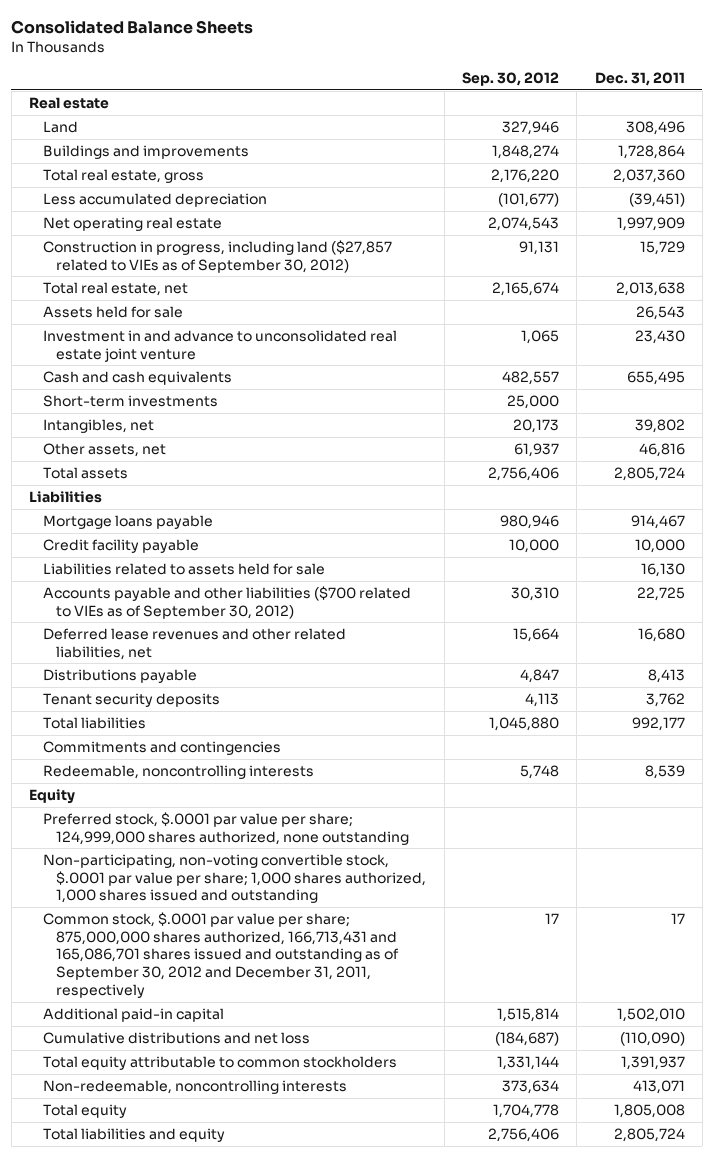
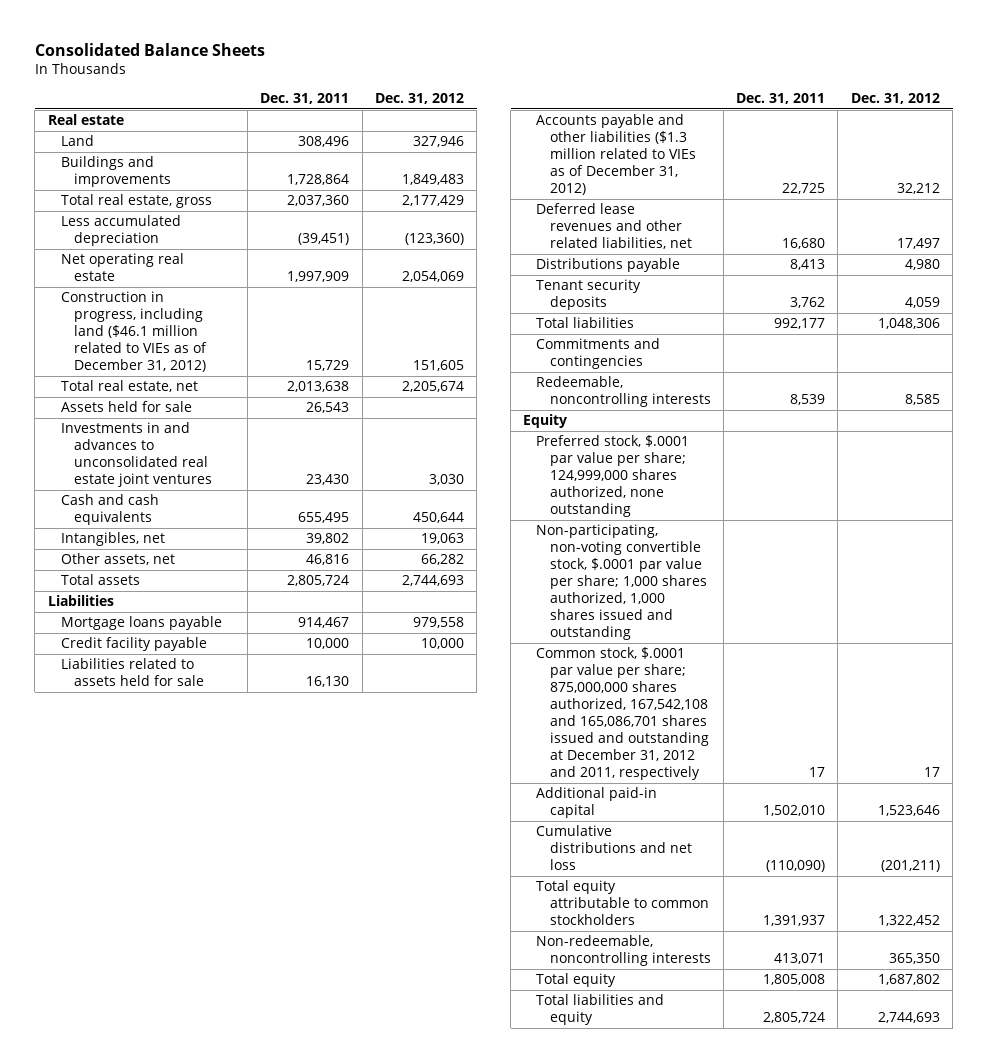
- | Sep. 30, 2012 | Dec. 31, 2011
+ | Dec. 31, 2011 | Dec. 31, 2012
- Construction in progress, including land ($27,857 related to VIEs as of September 30, 2012) | 91,131 | 15,729
+ Construction in progress, including land ($46.1 million related to VIEs as of December 31, 2012) | 15,729 | 151,605
- Investment in and advance to unconsolidated real estate joint venture | 1,065 | 23,430
+ Investments in and advances to unconsolidated real estate joint ventures | 23,430 | 3,030
- Short-term investments | 25,000 |
- Accounts payable and other liabilities ($700 related to VIEs as of September 30, 2012) | 30,310 | 22,725
+ Accounts payable and other liabilities ($1.3 million related to VIEs as of December 31, 2012) | 22,725 | 32,212
- Common stock, $.0001 par value per share; 875,000,000 shares authorized, 166,713,431 and 165,086,701 shares issued and outstanding as of September 30, 2012 and December 31, 2011, respectively | 17 | 17
+ Common stock, $.0001 par value per share; 875,000,000 shares authorized, 167,542,108 and 165,086,701 shares issued and outstanding at December 31, 2012 and 2011, respectively | 17 | 17

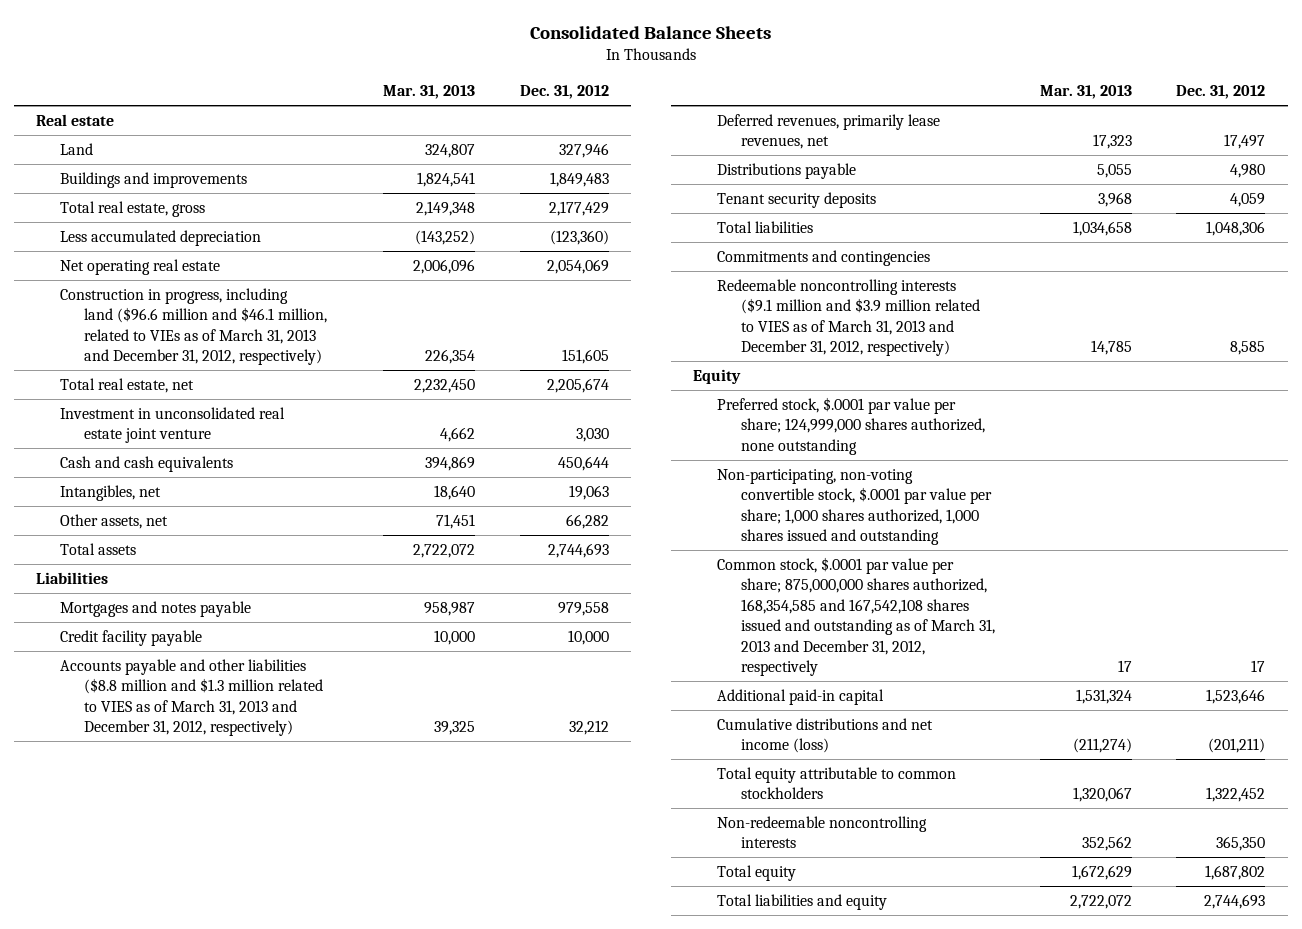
- | Dec. 31, 2011 | Dec. 31, 2012
+ | Mar. 31, 2013 | Dec. 31, 2012
- Construction in progress, including land ($46.1 million related to VIEs as of December 31, 2012) | 15,729 | 151,605
+ Construction in progress, including land ($96.6 million and $46.1 million, related to VIEs as of March 31, 2013 and December 31, 2012, respectively) | 226,354 | 151,605
- Assets held for sale | 26,543 |
- Investments in and advances to unconsolidated real estate joint ventures | 23,430 | 3,030
+ Investment in unconsolidated real estate joint venture | 4,662 | 3,030
- Mortgage loans payable | 914,467 | 979,558
+ Mortgages and notes payable | 958,987 | 979,558
- Liabilities related to assets held for sale | 16,130 |
- Accounts payable and other liabilities ($1.3 million related to VIEs as of December 31, 2012) | 22,725 | 32,212
- Deferred lease revenues and other related liabilities, net | 16,680 | 17,497
+ Accounts payable and other liabilities ($8.8 million and $1.3 million related to VIES as of March 31, 2013 and December 31, 2012, respectively) | 39,325 | 32,212
+ Deferred revenues, primarily lease revenues, net | 17,323 | 17,497
- Redeemable, noncontrolling interests | 8,539 | 8,585
+ Redeemable noncontrolling interests ($9.1 million and $3.9 million related to VIES as of March 31, 2013 and December 31, 2012, respectively) | 14,785 | 8,585
- Common stock, $.0001 par value per share; 875,000,000 shares authorized, 167,542,108 and 165,086,701 shares issued and outstanding at December 31, 2012 and 2011, respectively | 17 | 17
+ Common stock, $.0001 par value per share; 875,000,000 shares authorized, 168,354,585 and 167,542,108 shares issued and outstanding as of March 31, 2013 and December 31, 2012, respectively | 17 | 17
- Cumulative distributions and net loss | (110,090) | (201,211)
+ Cumulative distributions and net income (loss) | (211,274) | (201,211)
- Non-redeemable, noncontrolling interests | 413,071 | 365,350
+ Non-redeemable noncontrolling interests | 352,562 | 365,350

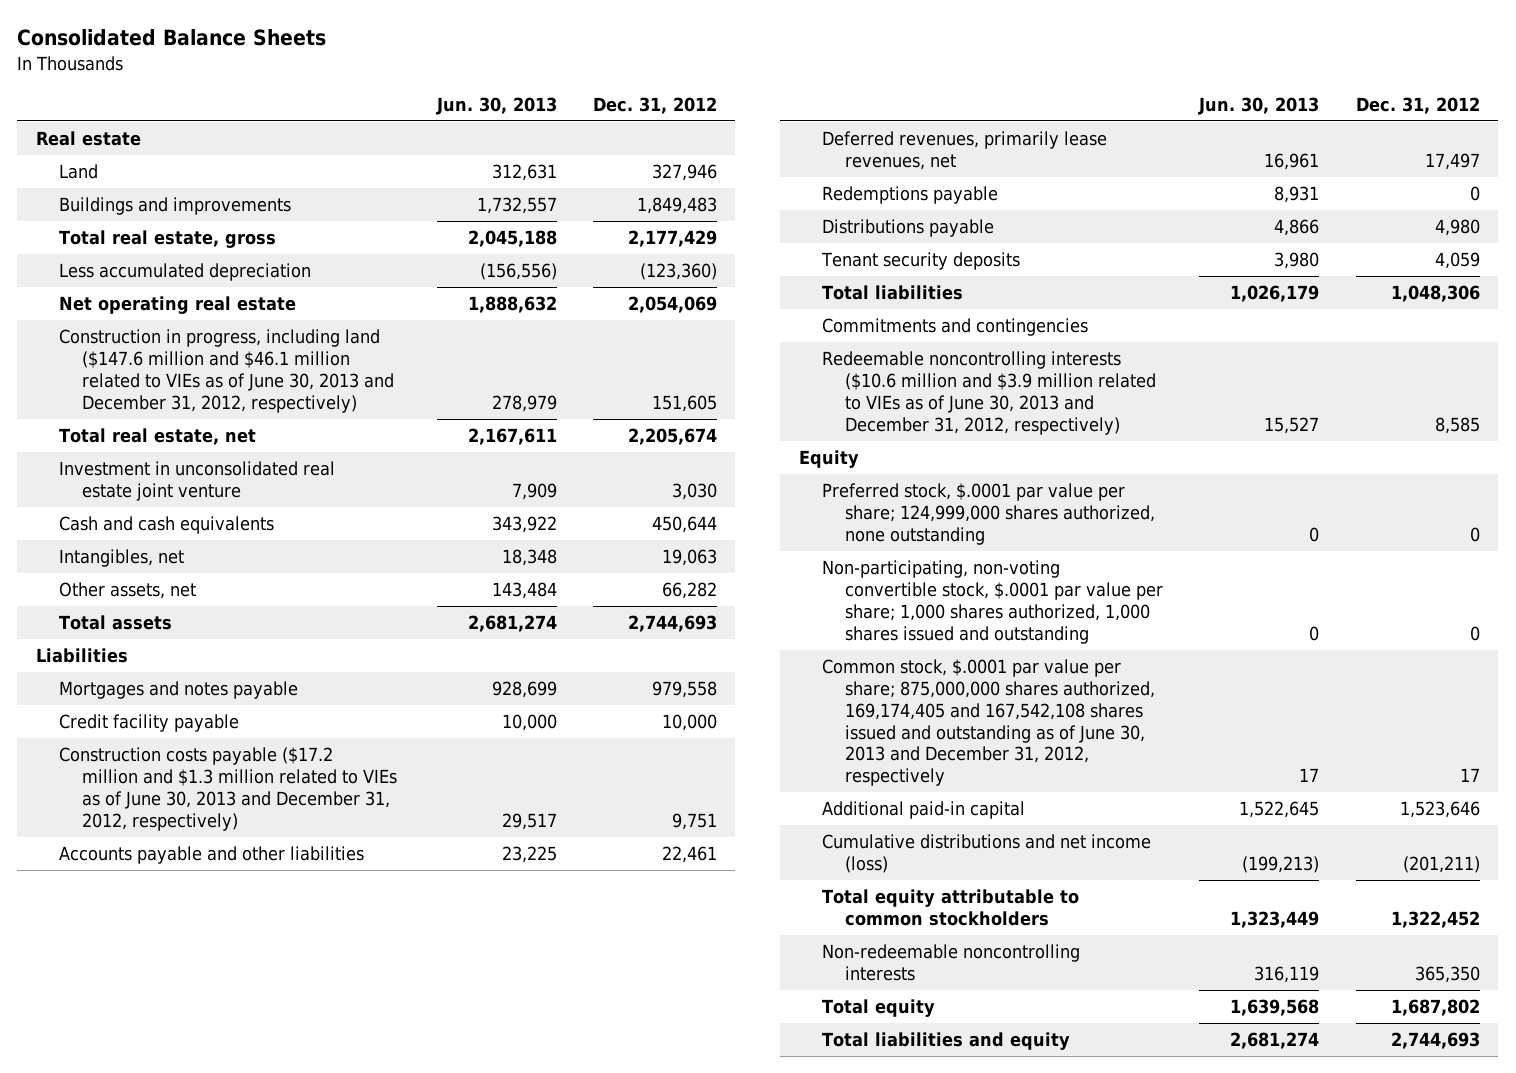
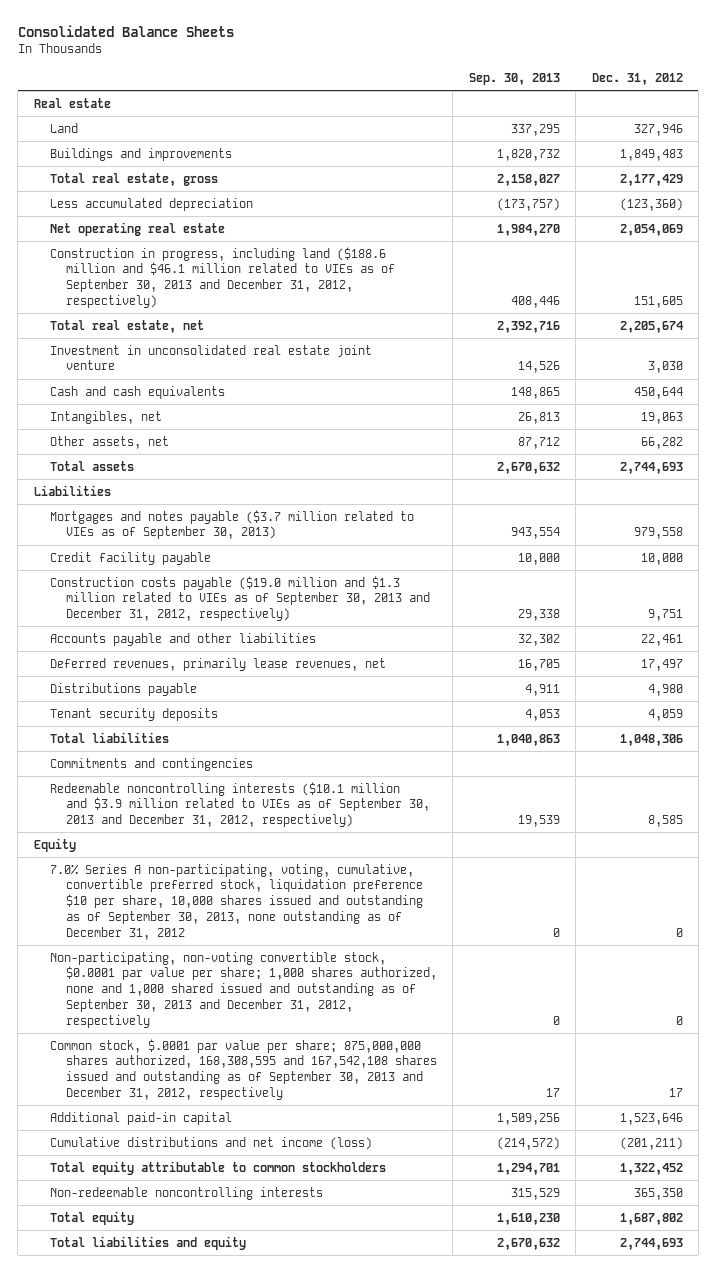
- | Jun. 30, 2013 | Dec. 31, 2012
+ | Sep. 30, 2013 | Dec. 31, 2012
- Construction in progress, including land ($147.6 million and $46.1 million related to VIEs as of June 30, 2013 and December 31, 2012, respectively) | 278,979 | 151,605
+ Construction in progress, including land ($188.6 million and $46.1 million related to VIEs as of September 30, 2013 and December 31, 2012, respectively) | 408,446 | 151,605
- Mortgages and notes payable | 928,699 | 979,558
+ Mortgages and notes payable ($3.7 million related to VIEs as of September 30, 2013) | 943,554 | 979,558
- Construction costs payable ($17.2 million and $1.3 million related to VIEs as of June 30, 2013 and December 31, 2012, respectively) | 29,517 | 9,751
+ Construction costs payable ($19.0 million and $1.3 million related to VIEs as of September 30, 2013 and December 31, 2012, respectively) | 29,338 | 9,751
- Redemptions payable | 8,931 | 0
- Redeemable noncontrolling interests ($10.6 million and $3.9 million related to VIEs as of June 30, 2013 and December 31, 2012, respectively) | 15,527 | 8,585
+ Redeemable noncontrolling interests ($10.1 million and $3.9 million related to VIEs as of September 30, 2013 and December 31, 2012, respectively) | 19,539 | 8,585
- Preferred stock, $.0001 par value per share; 124,999,000 shares authorized, none outstanding | 0 | 0
- Non-participating, non-voting convertible stock, $.0001 par value per share; 1,000 shares authorized, 1,000 shares issued and outstanding | 0 | 0
- Common stock, $.0001 par value per share; 875,000,000 shares authorized, 169,174,405 and 167,542,108 shares issued and outstanding as of June 30, 2013 and December 31, 2012, respectively | 17 | 17
+ 7.0% Series A non-participating, voting, cumulative, convertible preferred stock, liquidation preference $10 per share, 10,000 shares issued and outstanding as of September 30, 2013, none outstanding as of December 31, 2012 | 0 | 0
+ Non-participating, non-voting convertible stock, $0.0001 par value per share; 1,000 shares authorized, none and 1,000 shared issued and outstanding as of September 30, 2013 and December 31, 2012, respectively | 0 | 0
+ Common stock, $.0001 par value per share; 875,000,000 shares authorized, 168,308,595 and 167,542,108 shares issued and outstanding as of September 30, 2013 and December 31, 2012, respectively | 17 | 17

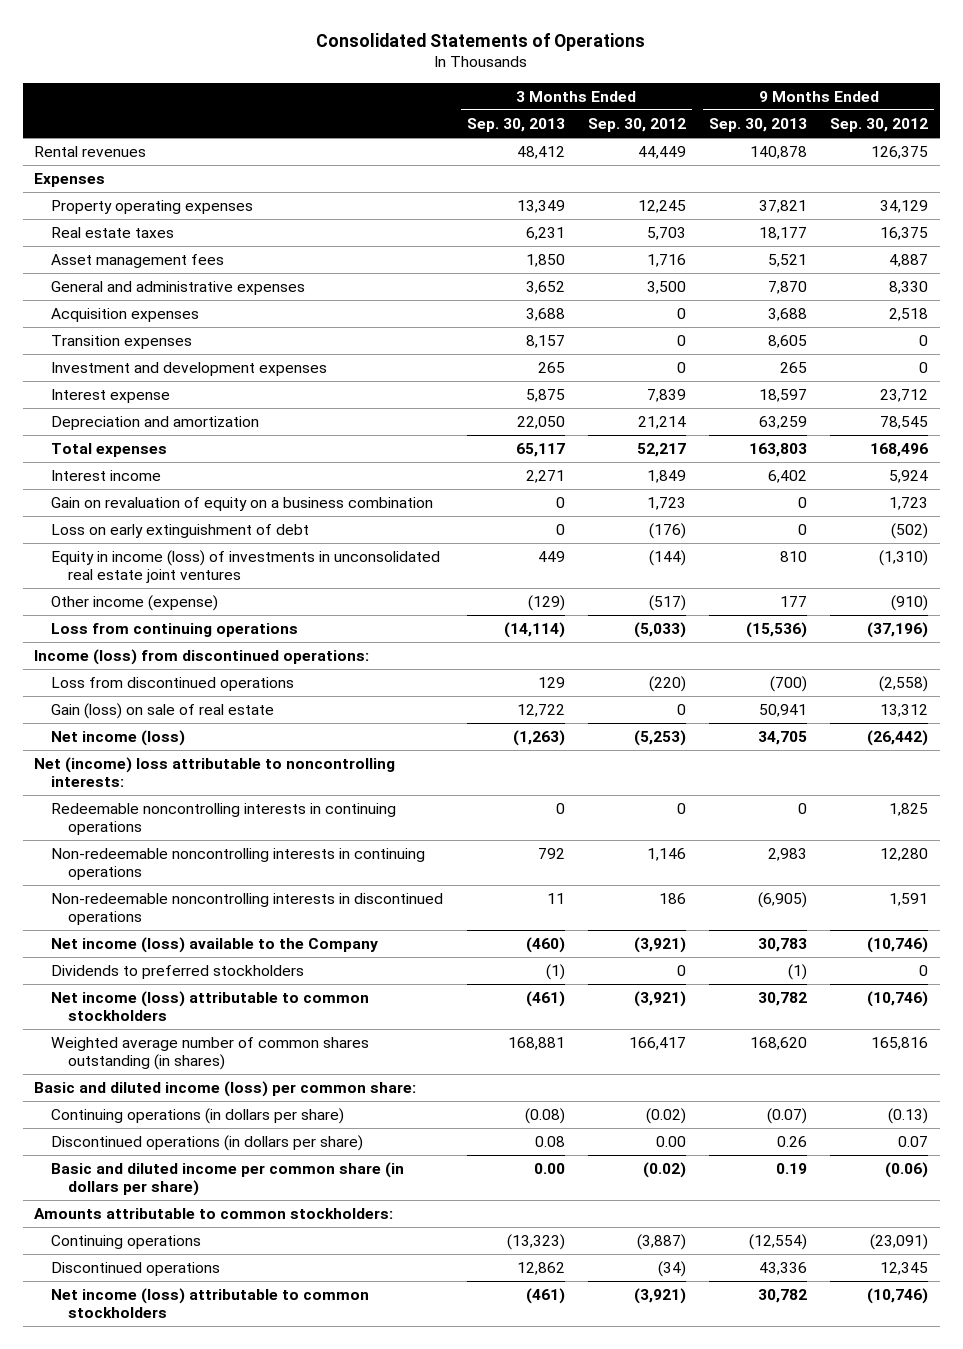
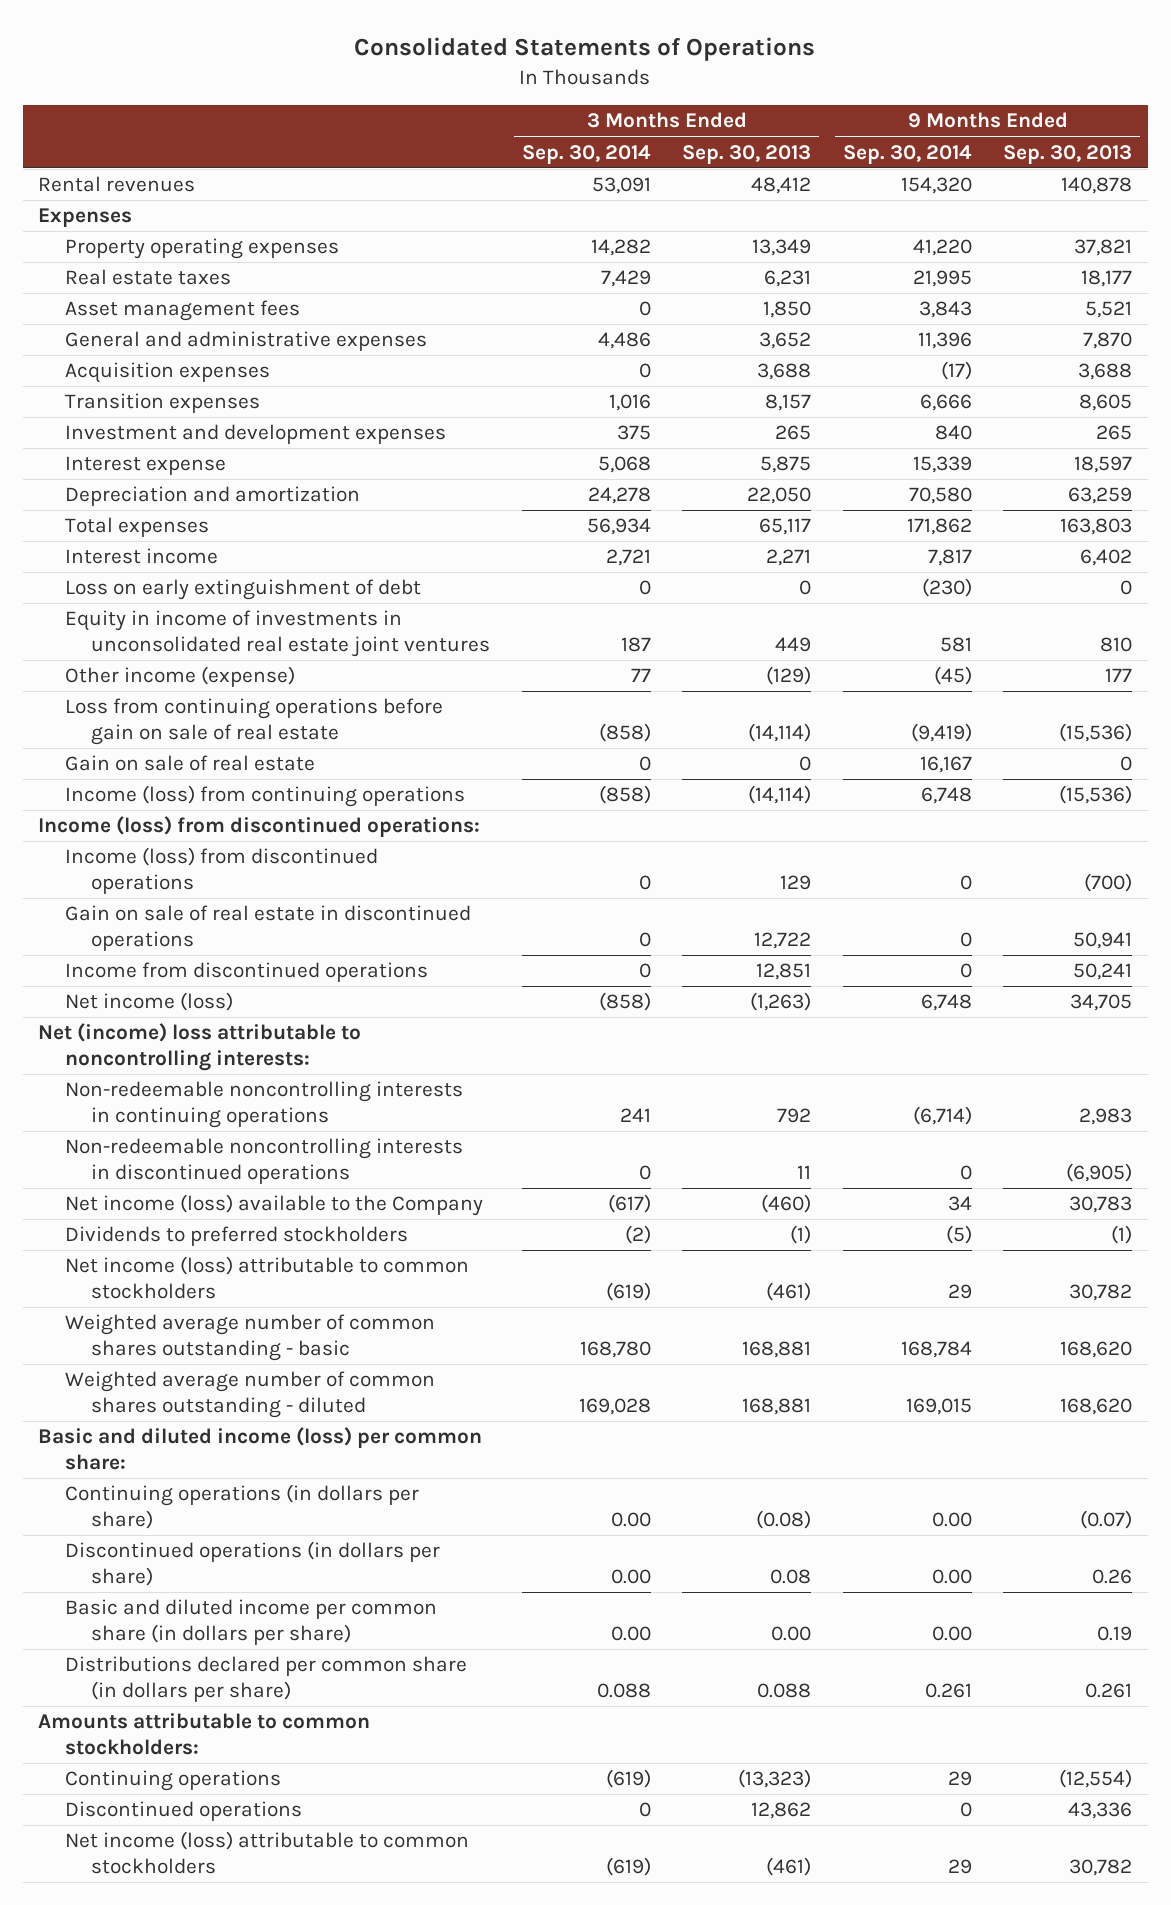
- | 3 Months Ended Sep. 30, 2013 | 3 Months Ended Sep. 30, 2012 | 9 Months Ended Sep. 30, 2013 | 9 Months Ended Sep. 30, 2012
+ | 3 Months Ended Sep. 30, 2014 | 3 Months Ended Sep. 30, 2013 | 9 Months Ended Sep. 30, 2014 | 9 Months Ended Sep. 30, 2013
- Gain on revaluation of equity on a business combination | 0 | 1,723 | 0 | 1,723
- Equity in income (loss) of investments in unconsolidated real estate joint ventures | 449 | (144) | 810 | (1,310)
+ Equity in income of investments in unconsolidated real estate joint ventures | 187 | 449 | 581 | 810
- Loss from continuing operations | (14,114) | (5,033) | (15,536) | (37,196)
+ Loss from continuing operations before gain on sale of real estate | (858) | (14,114) | (9,419) | (15,536)
+ Gain on sale of real estate | 0 | 0 | 16,167 | 0
+ Income (loss) from continuing operations | (858) | (14,114) | 6,748 | (15,536)
- Loss from discontinued operations | 129 | (220) | (700) | (2,558)
- Gain (loss) on sale of real estate | 12,722 | 0 | 50,941 | 13,312
+ Income (loss) from discontinued operations | 0 | 129 | 0 | (700)
+ Gain on sale of real estate in discontinued operations | 0 | 12,722 | 0 | 50,941
+ Income from discontinued operations | 0 | 12,851 | 0 | 50,241
- Redeemable noncontrolling interests in continuing operations | 0 | 0 | 0 | 1,825
- Weighted average number of common shares outstanding (in shares) | 168,881 | 166,417 | 168,620 | 165,816
+ Weighted average number of common shares outstanding - basic | 168,780 | 168,881 | 168,784 | 168,620
+ Weighted average number of common shares outstanding - diluted | 169,028 | 168,881 | 169,015 | 168,620
+ Distributions declared per common share (in dollars per share) | 0.088 | 0.088 | 0.261 | 0.261

